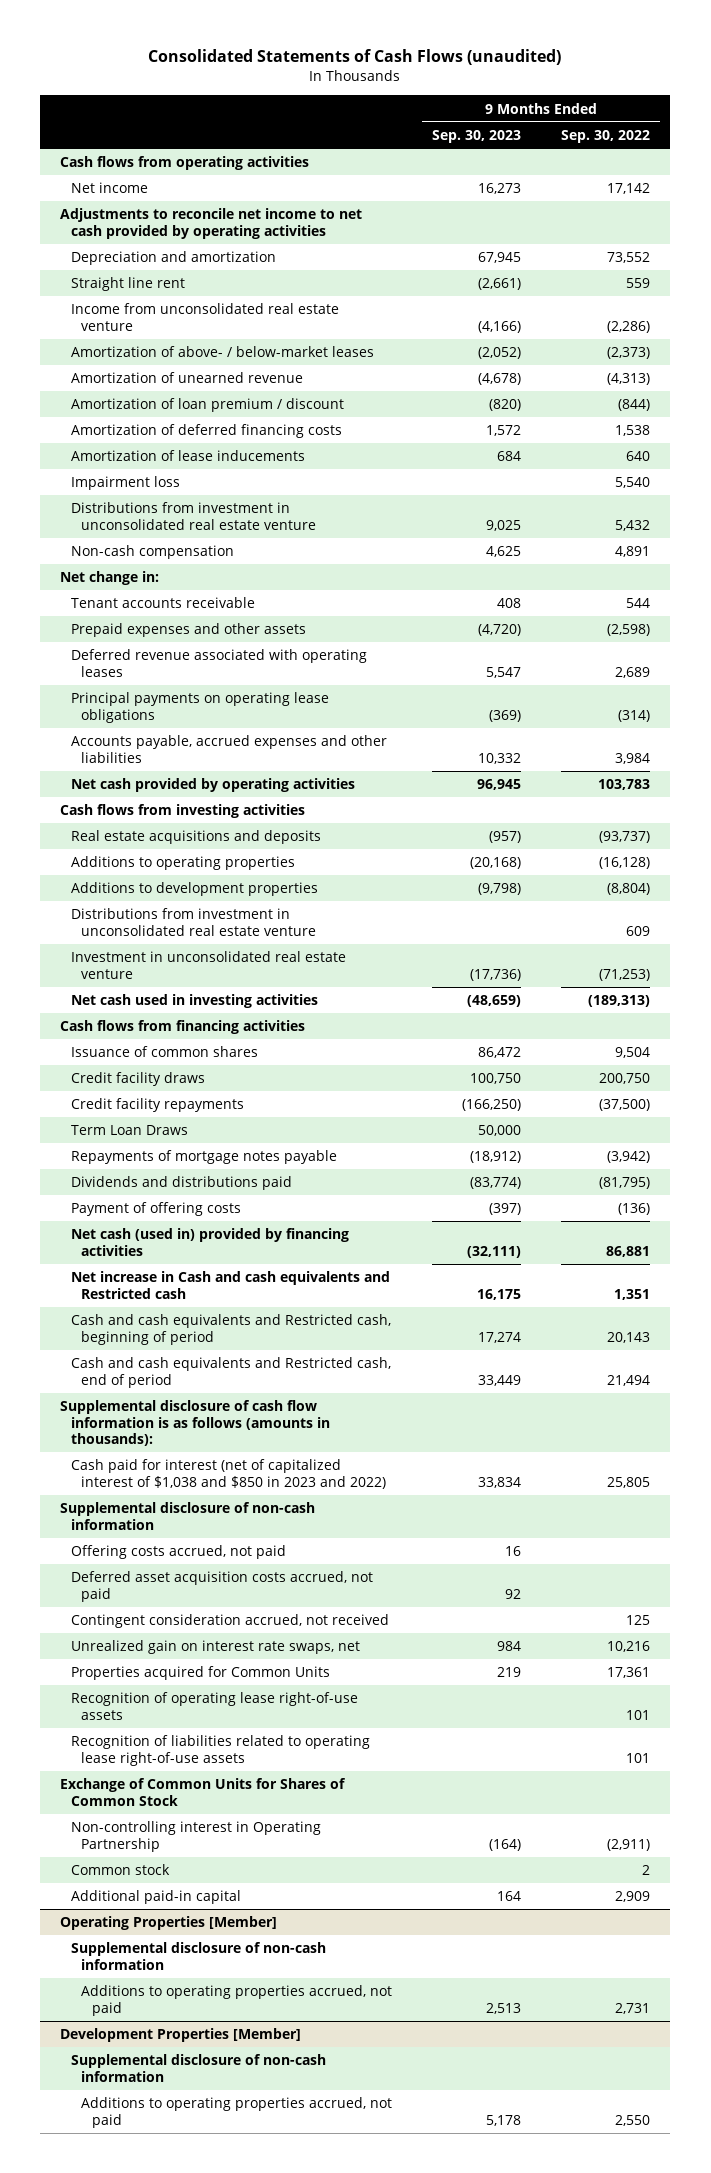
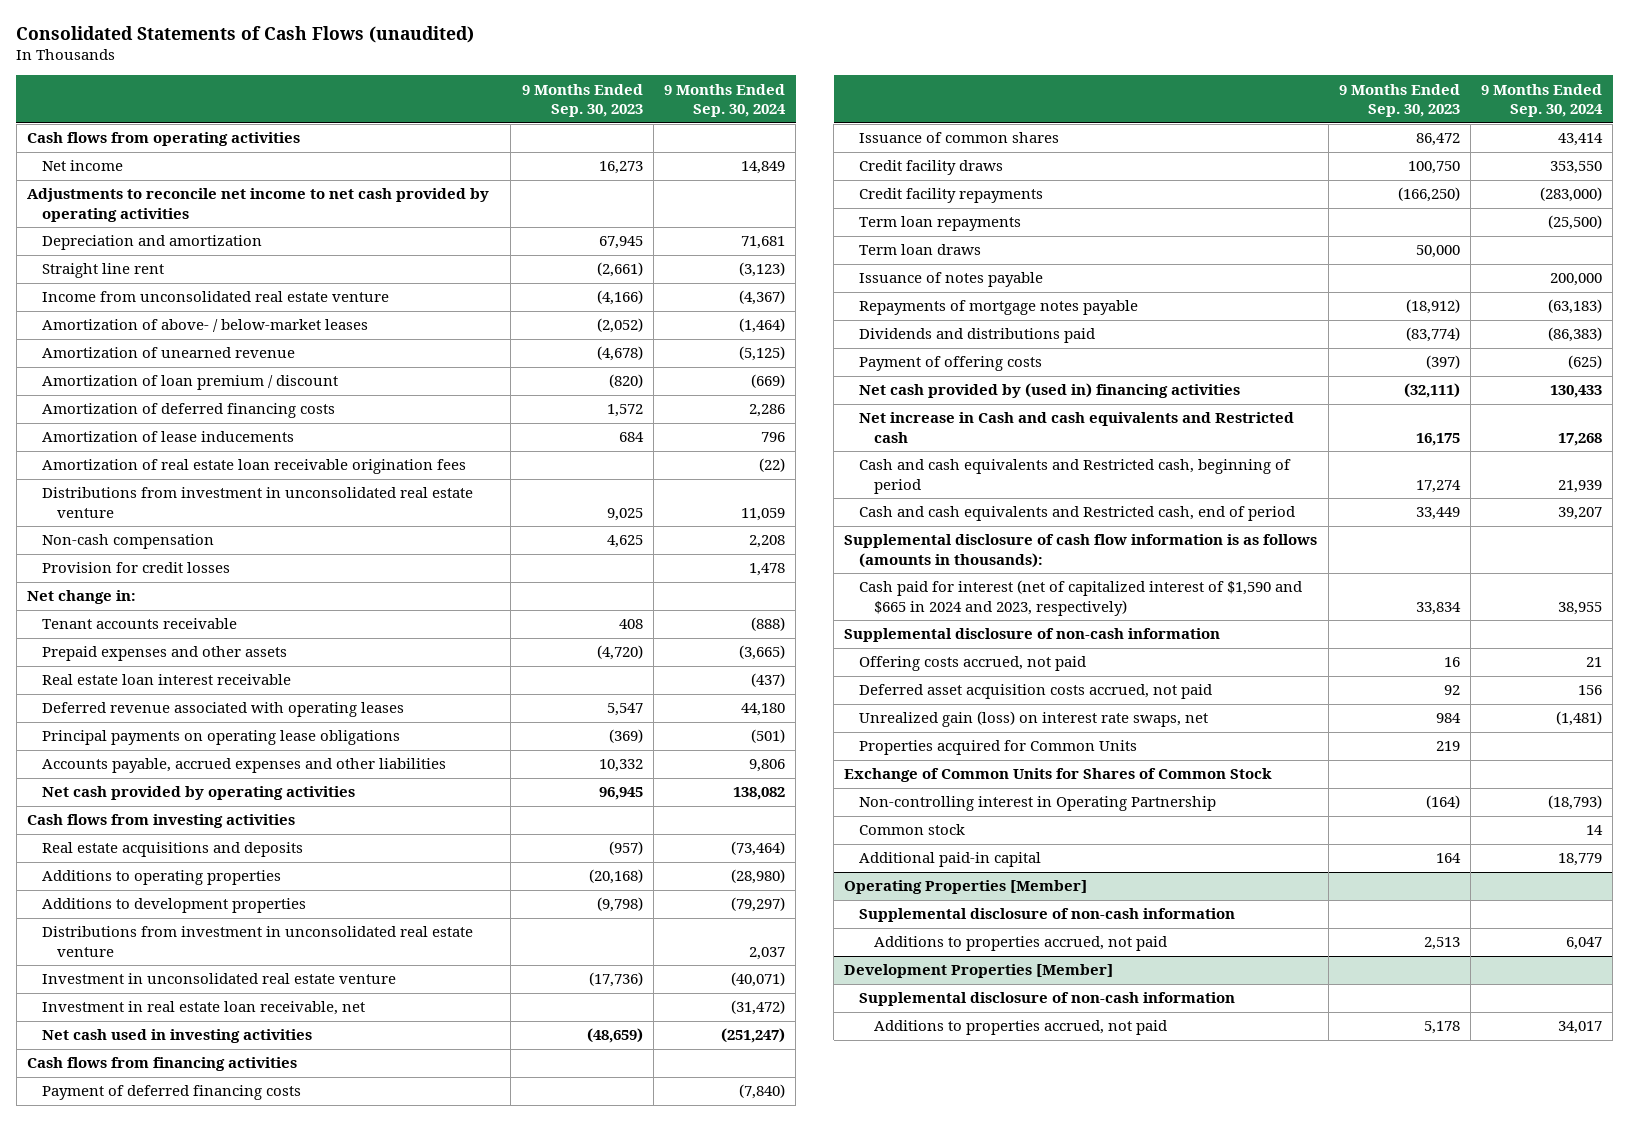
- | 9 Months Ended Sep. 30, 2023 | 9 Months Ended Sep. 30, 2022
+ | 9 Months Ended Sep. 30, 2023 | 9 Months Ended Sep. 30, 2024
- Impairment loss | | 5,540
+ Amortization of real estate loan receivable origination fees | | (22)
+ Provision for credit losses | | 1,478
+ Real estate loan interest receivable | | (437)
+ Investment in real estate loan receivable, net | | (31,472)
+ Payment of deferred financing costs | | (7,840)
- Term Loan Draws | 50,000 |
+ Term loan repayments | | (25,500)
+ Term loan draws | 50,000 |
+ Issuance of notes payable | | 200,000
- Net cash (used in) provided by financing activities | (32,111) | 86,881
+ Net cash provided by (used in) financing activities | (32,111) | 130,433
- Cash paid for interest (net of capitalized interest of $1,038 and $850 in 2023 and 2022) | 33,834 | 25,805
+ Cash paid for interest (net of capitalized interest of $1,590 and $665 in 2024 and 2023, respectively) | 33,834 | 38,955
- Contingent consideration accrued, not received | | 125
- Unrealized gain on interest rate swaps, net | 984 | 10,216
+ Unrealized gain (loss) on interest rate swaps, net | 984 | (1,481)
- Recognition of operating lease right-of-use assets | | 101
- Recognition of liabilities related to operating lease right-of-use assets | | 101
@ Operating Properties [Member]
- Additions to operating properties accrued, not paid | 2,513 | 2,731
+ Additions to properties accrued, not paid | 2,513 | 6,047
@ Development Properties [Member]
- Additions to operating properties accrued, not paid | 5,178 | 2,550
+ Additions to properties accrued, not paid | 5,178 | 34,017

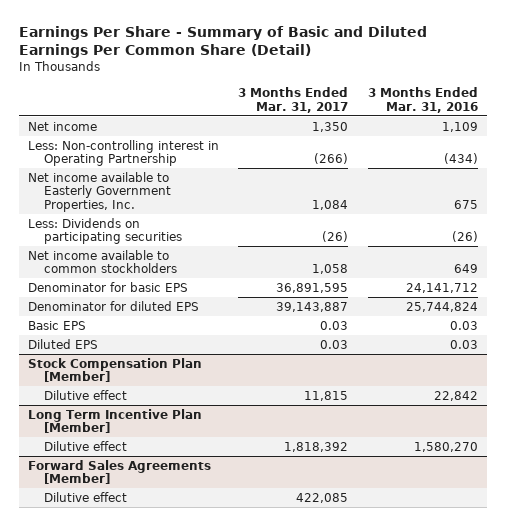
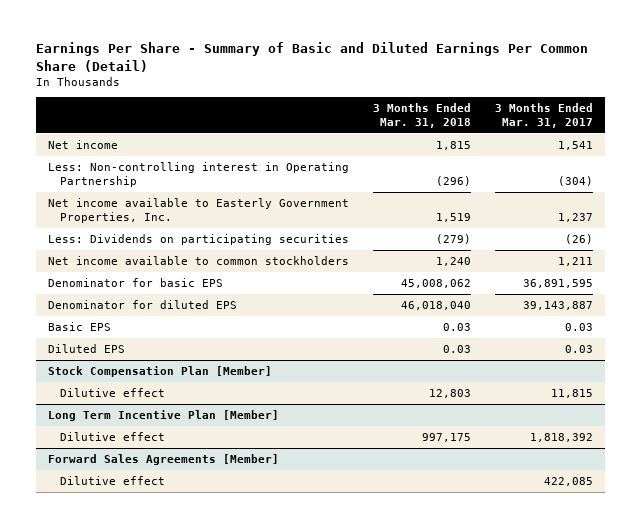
- | 3 Months Ended Mar. 31, 2017 | 3 Months Ended Mar. 31, 2016
+ | 3 Months Ended Mar. 31, 2018 | 3 Months Ended Mar. 31, 2017
- Net income | 1,350 | 1,109
- Less: Non-controlling interest in Operating Partnership | (266) | (434)
- Net income available to Easterly Government Properties, Inc. | 1,084 | 675
+ Net income | 1,815 | 1,541
+ Less: Non-controlling interest in Operating Partnership | (296) | (304)
+ Net income available to Easterly Government Properties, Inc. | 1,519 | 1,237
- Net income available to common stockholders | 1,058 | 649
+ Net income available to common stockholders | 1,240 | 1,211

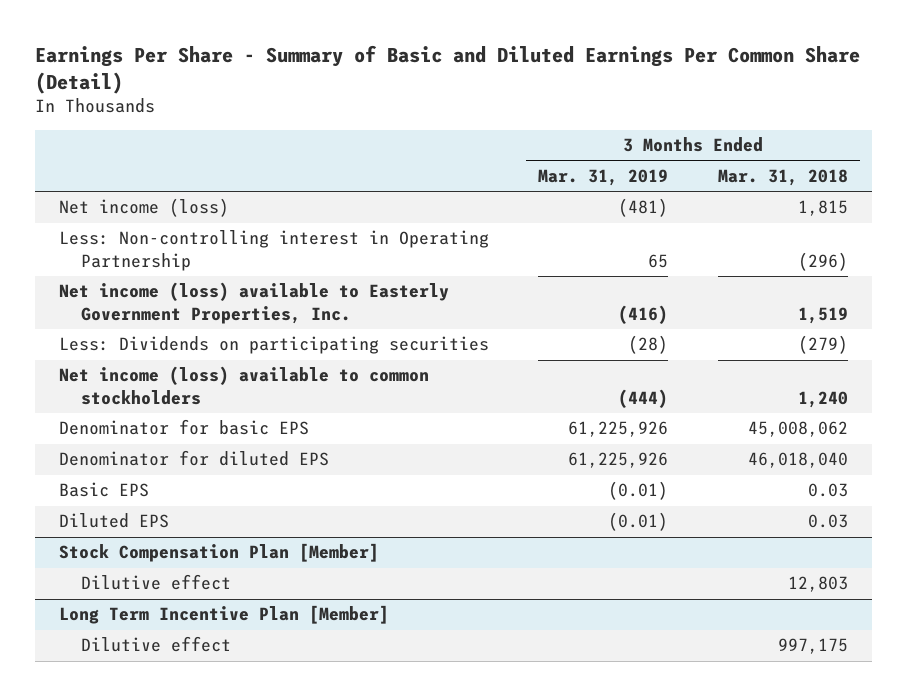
- | 3 Months Ended Mar. 31, 2018 | 3 Months Ended Mar. 31, 2017
+ | 3 Months Ended Mar. 31, 2019 | 3 Months Ended Mar. 31, 2018
- Net income | 1,815 | 1,541
+ Net income (loss) | (481) | 1,815
- Net income available to Easterly Government Properties, Inc. | 1,519 | 1,237
+ Net income (loss) available to Easterly Government Properties, Inc. | (416) | 1,519
- Net income available to common stockholders | 1,240 | 1,211
+ Net income (loss) available to common stockholders | (444) | 1,240
- Forward Sales Agreements [Member]
- Dilutive effect | | 422,085

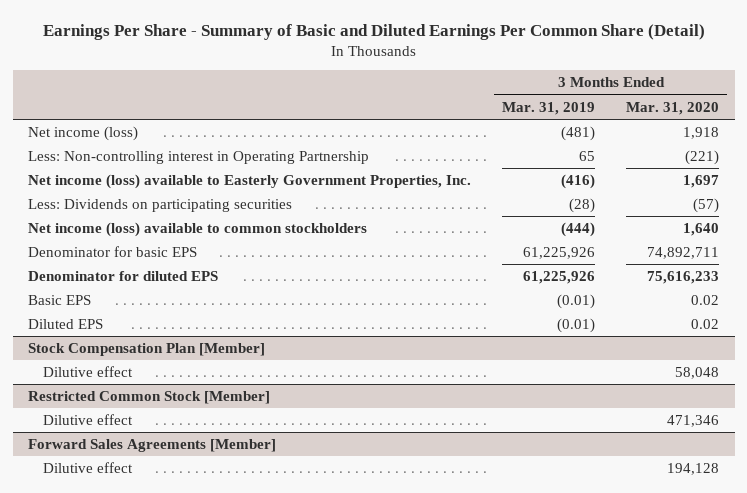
- | 3 Months Ended Mar. 31, 2019 | 3 Months Ended Mar. 31, 2018
+ | 3 Months Ended Mar. 31, 2019 | 3 Months Ended Mar. 31, 2020
- Long Term Incentive Plan [Member]
+ Restricted Common Stock [Member]
+ Forward Sales Agreements [Member]
+ Dilutive effect | | 194,128

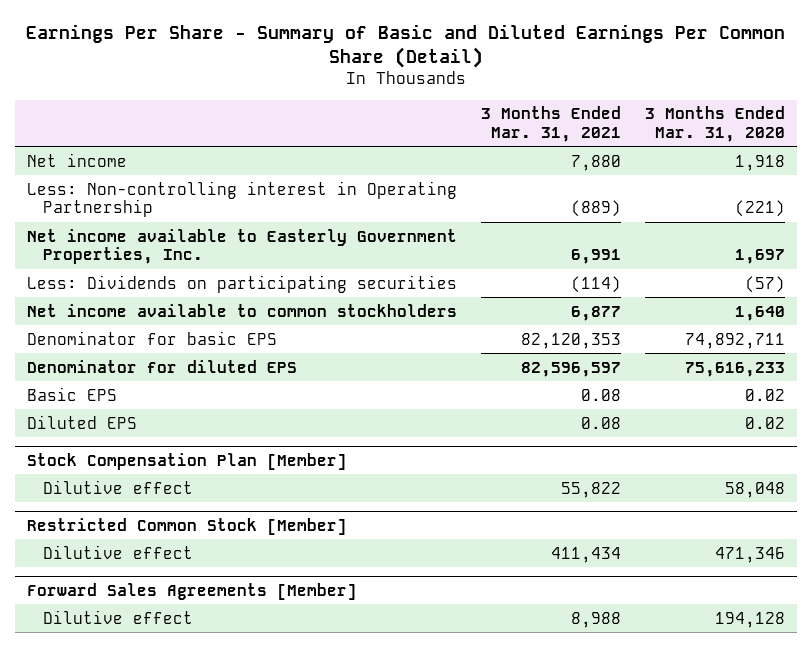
- | 3 Months Ended Mar. 31, 2019 | 3 Months Ended Mar. 31, 2020
+ | 3 Months Ended Mar. 31, 2021 | 3 Months Ended Mar. 31, 2020
- Net income (loss) | (481) | 1,918
+ Net income | 7,880 | 1,918
- Net income (loss) available to Easterly Government Properties, Inc. | (416) | 1,697
+ Net income available to Easterly Government Properties, Inc. | 6,991 | 1,697
- Net income (loss) available to common stockholders | (444) | 1,640
+ Net income available to common stockholders | 6,877 | 1,640

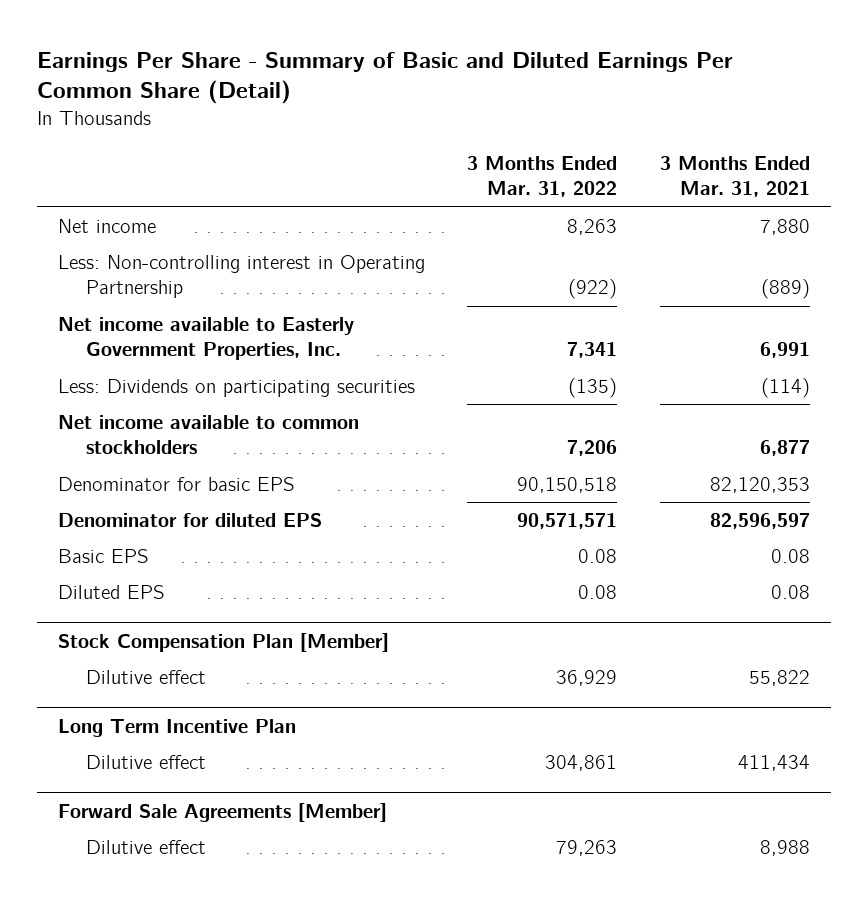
- | 3 Months Ended Mar. 31, 2021 | 3 Months Ended Mar. 31, 2020
+ | 3 Months Ended Mar. 31, 2022 | 3 Months Ended Mar. 31, 2021
- Restricted Common Stock [Member]
+ Long Term Incentive Plan
- Forward Sales Agreements [Member]
+ Forward Sale Agreements [Member]

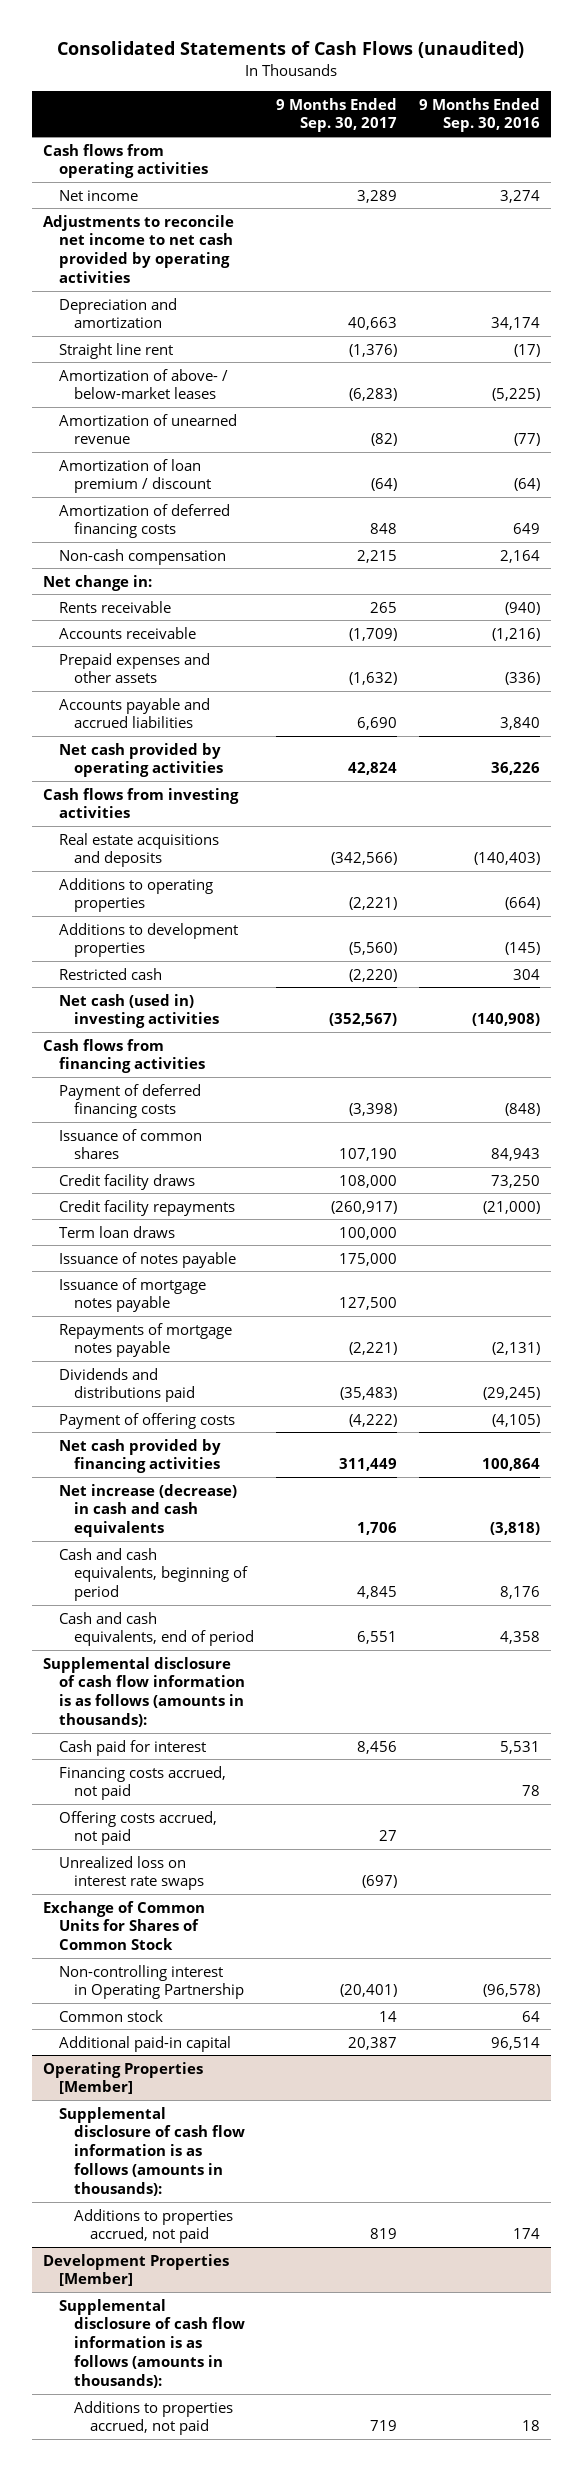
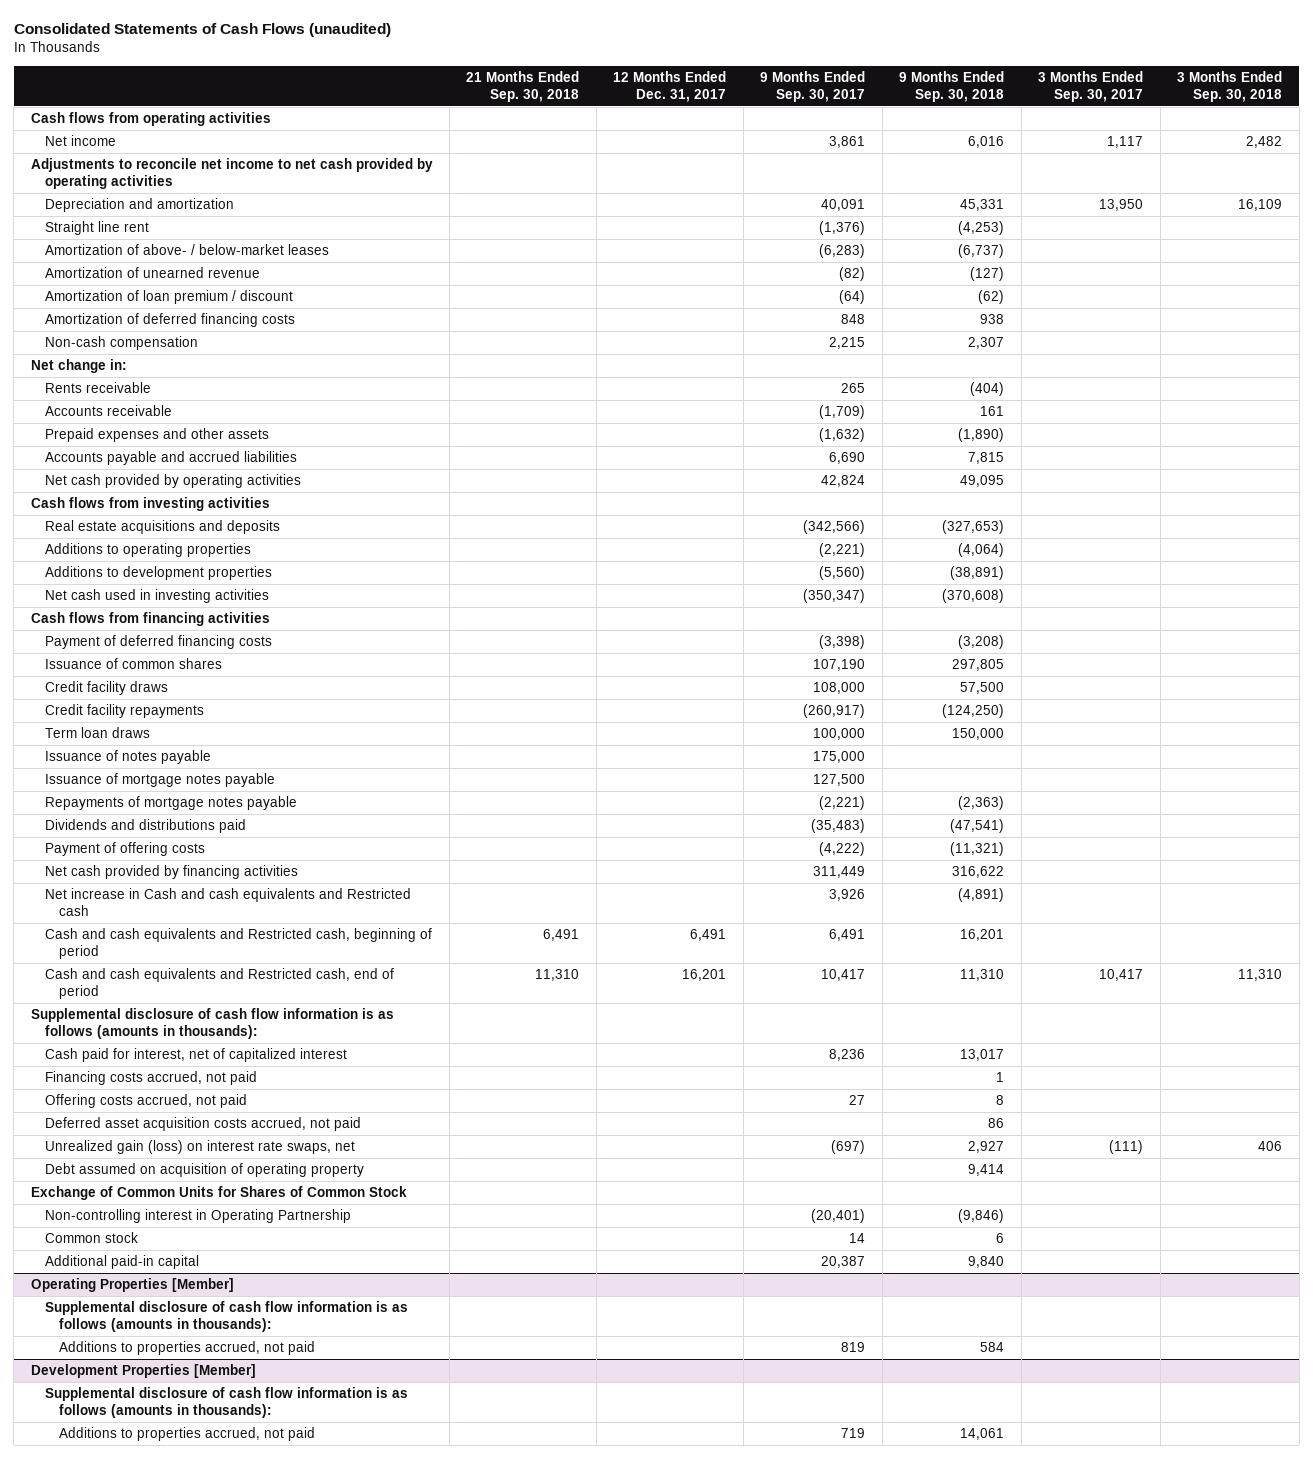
- | 9 Months Ended Sep. 30, 2017 | 9 Months Ended Sep. 30, 2016
+ | 21 Months Ended Sep. 30, 2018 | 12 Months Ended Dec. 31, 2017 | 9 Months Ended Sep. 30, 2017 | 9 Months Ended Sep. 30, 2018 | 3 Months Ended Sep. 30, 2017 | 3 Months Ended Sep. 30, 2018
- Net income | 3,289 | 3,274
+ Net income | | | 3,861 | 6,016 | 1,117 | 2,482
- Depreciation and amortization | 40,663 | 34,174
+ Depreciation and amortization | | | 40,091 | 45,331 | 13,950 | 16,109
- Restricted cash | (2,220) | 304
- Net cash (used in) investing activities | (352,567) | (140,908)
+ Net cash used in investing activities | | | (350,347) | (370,608) | |
- Net increase (decrease) in cash and cash equivalents | 1,706 | (3,818)
- Cash and cash equivalents, beginning of period | 4,845 | 8,176
- Cash and cash equivalents, end of period | 6,551 | 4,358
+ Net increase in Cash and cash equivalents and Restricted cash | | | 3,926 | (4,891) | |
+ Cash and cash equivalents and Restricted cash, beginning of period | 6,491 | 6,491 | 6,491 | 16,201 | |
+ Cash and cash equivalents and Restricted cash, end of period | 11,310 | 16,201 | 10,417 | 11,310 | 10,417 | 11,310
- Cash paid for interest | 8,456 | 5,531
+ Cash paid for interest, net of capitalized interest | | | 8,236 | 13,017 | |
- Unrealized loss on interest rate swaps | (697) |
+ Deferred asset acquisition costs accrued, not paid | | | | 86 | |
+ Unrealized gain (loss) on interest rate swaps, net | | | (697) | 2,927 | (111) | 406
+ Debt assumed on acquisition of operating property | | | | 9,414 | |

